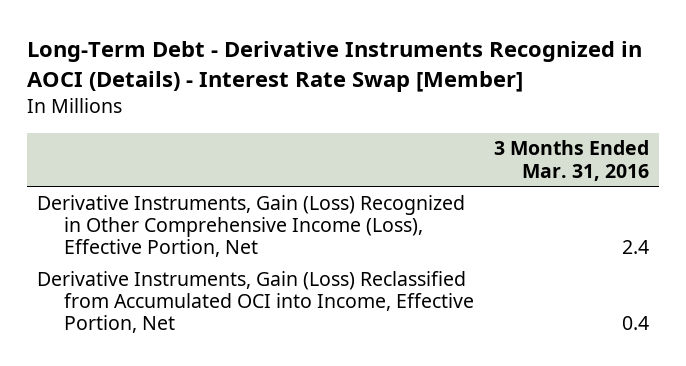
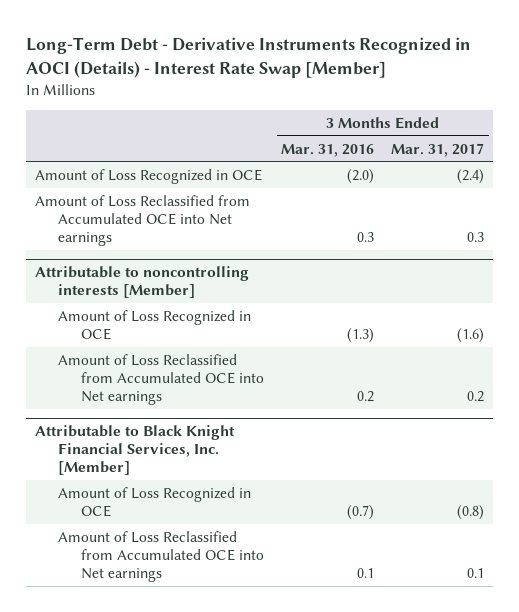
- | 3 Months Ended Mar. 31, 2016
+ | 3 Months Ended Mar. 31, 2016 | 3 Months Ended Mar. 31, 2017
- Derivative Instruments, Gain (Loss) Recognized in Other Comprehensive Income (Loss), Effective Portion, Net | 2.4
- Derivative Instruments, Gain (Loss) Reclassified from Accumulated OCI into Income, Effective Portion, Net | 0.4
+ Amount of Loss Recognized in OCE | (2.0) | (2.4)
+ Amount of Loss Reclassified from Accumulated OCE into Net earnings | 0.3 | 0.3
+ Attributable to noncontrolling interests [Member]
+ Amount of Loss Recognized in OCE | (1.3) | (1.6)
+ Amount of Loss Reclassified from Accumulated OCE into Net earnings | 0.2 | 0.2
+ Attributable to Black Knight Financial Services, Inc. [Member]
+ Amount of Loss Recognized in OCE | (0.7) | (0.8)
+ Amount of Loss Reclassified from Accumulated OCE into Net earnings | 0.1 | 0.1

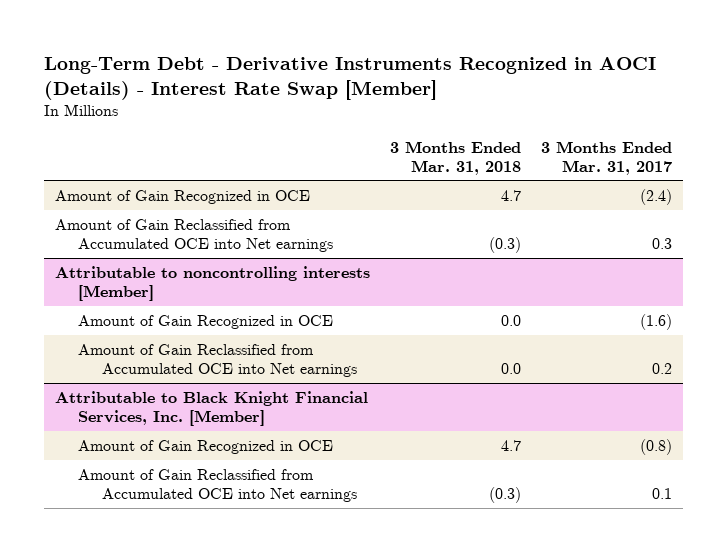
- | 3 Months Ended Mar. 31, 2016 | 3 Months Ended Mar. 31, 2017
+ | 3 Months Ended Mar. 31, 2018 | 3 Months Ended Mar. 31, 2017
- Amount of Loss Recognized in OCE | (2.0) | (2.4)
- Amount of Loss Reclassified from Accumulated OCE into Net earnings | 0.3 | 0.3
+ Amount of Gain Recognized in OCE | 4.7 | (2.4)
+ Amount of Gain Reclassified from Accumulated OCE into Net earnings | (0.3) | 0.3
@ Attributable to noncontrolling interests [Member]
- Amount of Loss Recognized in OCE | (1.3) | (1.6)
- Amount of Loss Reclassified from Accumulated OCE into Net earnings | 0.2 | 0.2
+ Amount of Gain Recognized in OCE | 0.0 | (1.6)
+ Amount of Gain Reclassified from Accumulated OCE into Net earnings | 0.0 | 0.2
@ Attributable to Black Knight Financial Services, Inc. [Member]
- Amount of Loss Recognized in OCE | (0.7) | (0.8)
- Amount of Loss Reclassified from Accumulated OCE into Net earnings | 0.1 | 0.1
+ Amount of Gain Recognized in OCE | 4.7 | (0.8)
+ Amount of Gain Reclassified from Accumulated OCE into Net earnings | (0.3) | 0.1

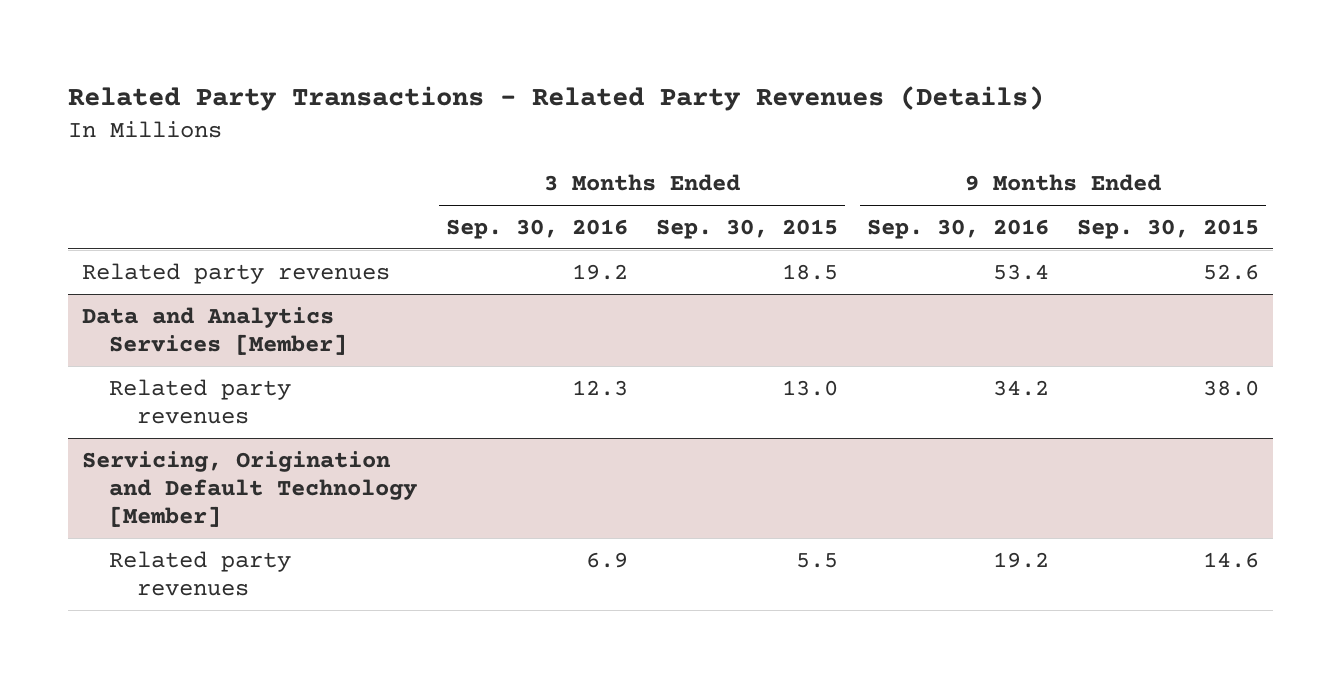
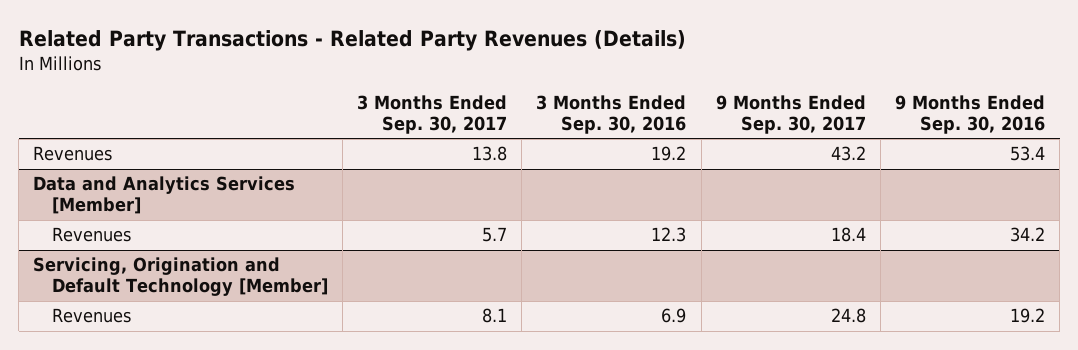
- | 3 Months Ended Sep. 30, 2016 | 3 Months Ended Sep. 30, 2015 | 9 Months Ended Sep. 30, 2016 | 9 Months Ended Sep. 30, 2015
+ | 3 Months Ended Sep. 30, 2017 | 3 Months Ended Sep. 30, 2016 | 9 Months Ended Sep. 30, 2017 | 9 Months Ended Sep. 30, 2016
- Related party revenues | 19.2 | 18.5 | 53.4 | 52.6
+ Revenues | 13.8 | 19.2 | 43.2 | 53.4
@ Data and Analytics Services [Member]
- Related party revenues | 12.3 | 13.0 | 34.2 | 38.0
+ Revenues | 5.7 | 12.3 | 18.4 | 34.2
@ Servicing, Origination and Default Technology [Member]
- Related party revenues | 6.9 | 5.5 | 19.2 | 14.6
+ Revenues | 8.1 | 6.9 | 24.8 | 19.2

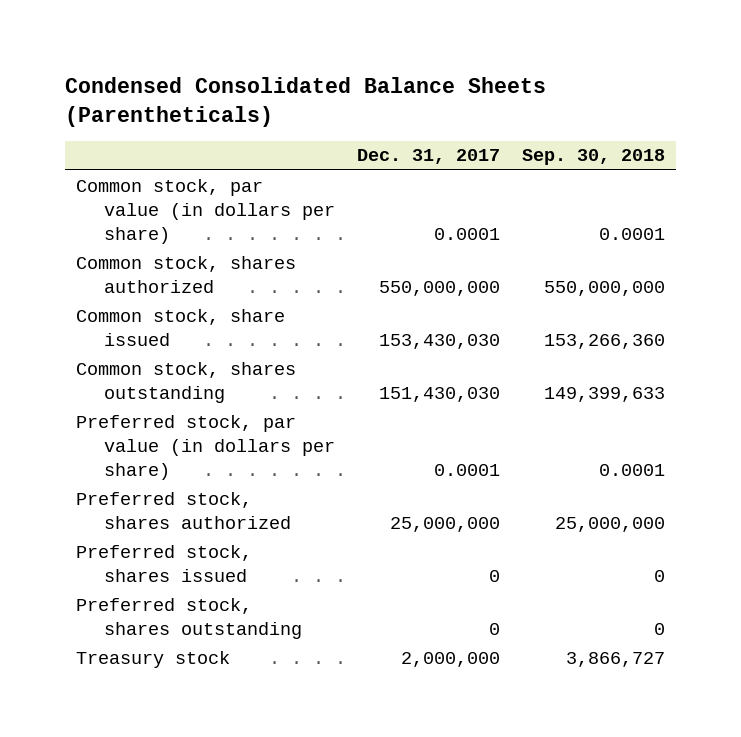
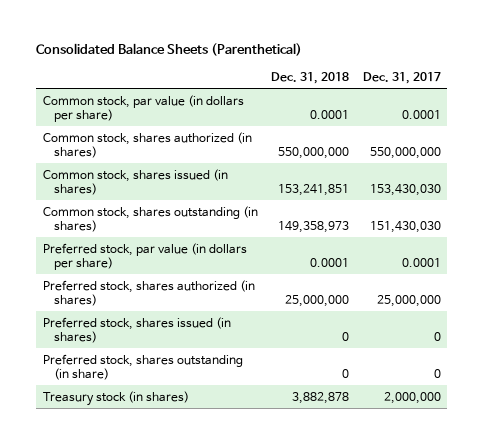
- Condensed Consolidated Balance Sheets (Parentheticals)
+ Consolidated Balance Sheets (Parenthetical)
- | Dec. 31, 2017 | Sep. 30, 2018
+ | Dec. 31, 2018 | Dec. 31, 2017
- Common stock, shares authorized | 550,000,000 | 550,000,000
- Common stock, share issued | 153,430,030 | 153,266,360
- Common stock, shares outstanding | 151,430,030 | 149,399,633
+ Common stock, shares authorized (in shares) | 550,000,000 | 550,000,000
+ Common stock, shares issued (in shares) | 153,241,851 | 153,430,030
+ Common stock, shares outstanding (in shares) | 149,358,973 | 151,430,030
- Preferred stock, shares authorized | 25,000,000 | 25,000,000
- Preferred stock, shares issued | 0 | 0
- Preferred stock, shares outstanding | 0 | 0
- Treasury stock | 2,000,000 | 3,866,727
+ Preferred stock, shares authorized (in shares) | 25,000,000 | 25,000,000
+ Preferred stock, shares issued (in shares) | 0 | 0
+ Preferred stock, shares outstanding (in share) | 0 | 0
+ Treasury stock (in shares) | 3,882,878 | 2,000,000

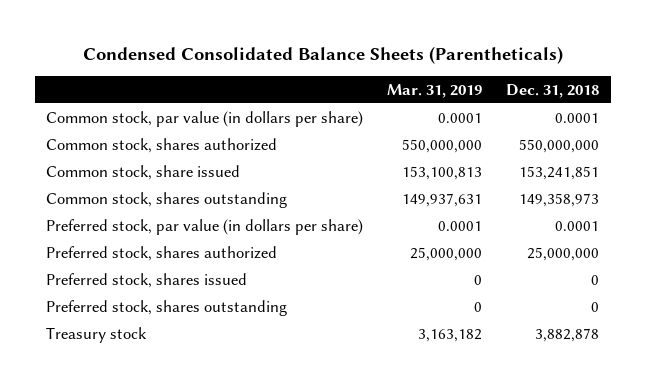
- Consolidated Balance Sheets (Parenthetical)
+ Condensed Consolidated Balance Sheets (Parentheticals)
- | Dec. 31, 2018 | Dec. 31, 2017
+ | Mar. 31, 2019 | Dec. 31, 2018
- Common stock, shares authorized (in shares) | 550,000,000 | 550,000,000
- Common stock, shares issued (in shares) | 153,241,851 | 153,430,030
- Common stock, shares outstanding (in shares) | 149,358,973 | 151,430,030
+ Common stock, shares authorized | 550,000,000 | 550,000,000
+ Common stock, share issued | 153,100,813 | 153,241,851
+ Common stock, shares outstanding | 149,937,631 | 149,358,973
- Preferred stock, shares authorized (in shares) | 25,000,000 | 25,000,000
- Preferred stock, shares issued (in shares) | 0 | 0
- Preferred stock, shares outstanding (in share) | 0 | 0
- Treasury stock (in shares) | 3,882,878 | 2,000,000
+ Preferred stock, shares authorized | 25,000,000 | 25,000,000
+ Preferred stock, shares issued | 0 | 0
+ Preferred stock, shares outstanding | 0 | 0
+ Treasury stock | 3,163,182 | 3,882,878

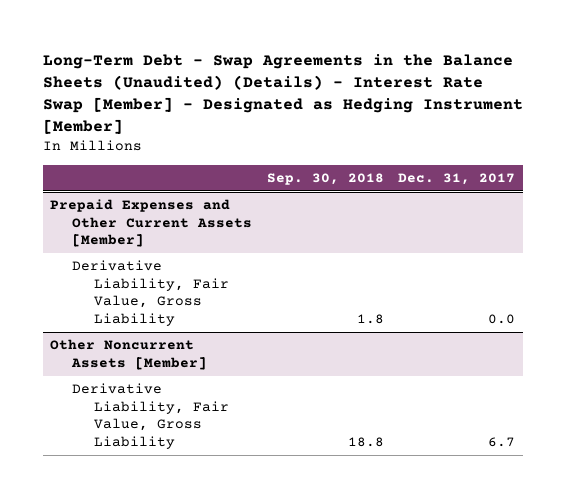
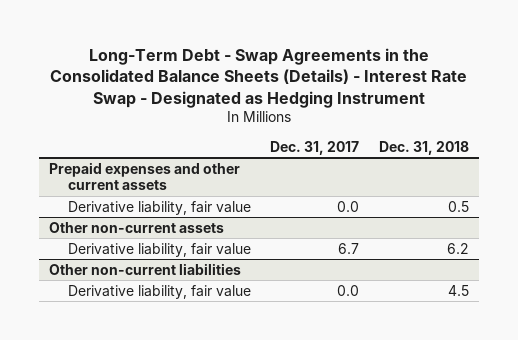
- Long-Term Debt - Swap Agreements in the Balance Sheets (Unaudited) (Details) - Interest Rate Swap [Member] - Designated as Hedging Instrument [Member]
+ Long-Term Debt - Swap Agreements in the Consolidated Balance Sheets (Details) - Interest Rate Swap - Designated as Hedging Instrument
- | Sep. 30, 2018 | Dec. 31, 2017
+ | Dec. 31, 2017 | Dec. 31, 2018
- Prepaid Expenses and Other Current Assets [Member]
- Derivative Liability, Fair Value, Gross Liability | 1.8 | 0.0
- Other Noncurrent Assets [Member]
- Derivative Liability, Fair Value, Gross Liability | 18.8 | 6.7
+ Prepaid expenses and other current assets
+ Derivative liability, fair value | 0.0 | 0.5
+ Other non-current assets
+ Derivative liability, fair value | 6.7 | 6.2
+ Other non-current liabilities
+ Derivative liability, fair value | 0.0 | 4.5

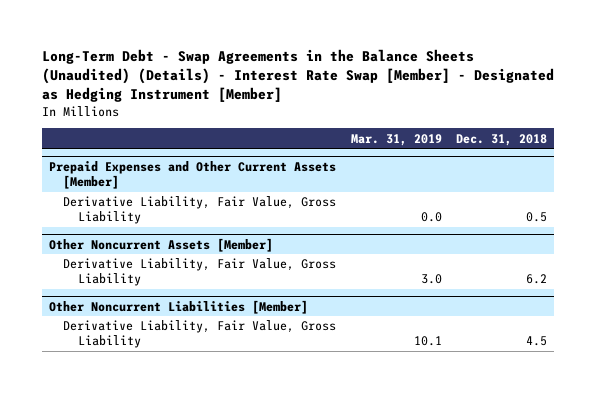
- Long-Term Debt - Swap Agreements in the Consolidated Balance Sheets (Details) - Interest Rate Swap - Designated as Hedging Instrument
+ Long-Term Debt - Swap Agreements in the Balance Sheets (Unaudited) (Details) - Interest Rate Swap [Member] - Designated as Hedging Instrument [Member]
- | Dec. 31, 2017 | Dec. 31, 2018
+ | Mar. 31, 2019 | Dec. 31, 2018
- Prepaid expenses and other current assets
- Derivative liability, fair value | 0.0 | 0.5
- Other non-current assets
- Derivative liability, fair value | 6.7 | 6.2
- Other non-current liabilities
- Derivative liability, fair value | 0.0 | 4.5
+ Prepaid Expenses and Other Current Assets [Member]
+ Derivative Liability, Fair Value, Gross Liability | 0.0 | 0.5
+ Other Noncurrent Assets [Member]
+ Derivative Liability, Fair Value, Gross Liability | 3.0 | 6.2
+ Other Noncurrent Liabilities [Member]
+ Derivative Liability, Fair Value, Gross Liability | 10.1 | 4.5

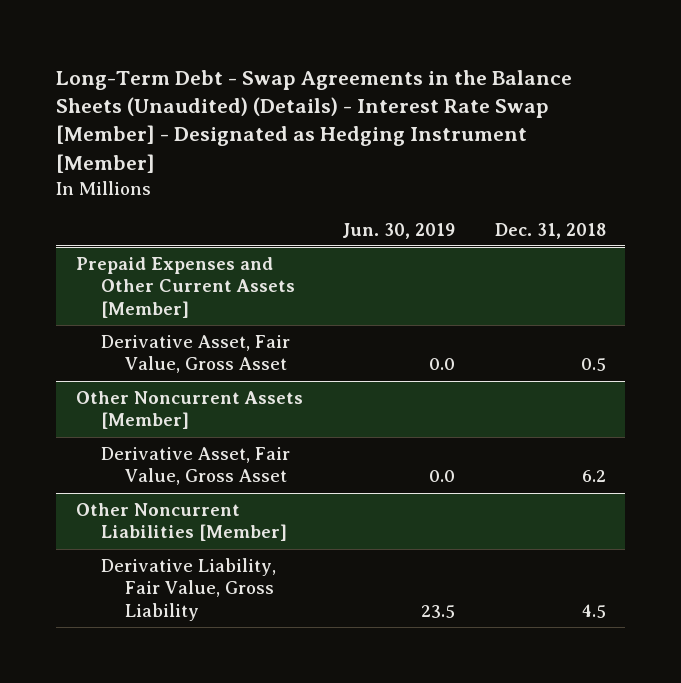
- | Mar. 31, 2019 | Dec. 31, 2018
+ | Jun. 30, 2019 | Dec. 31, 2018
@ Prepaid Expenses and Other Current Assets [Member]
- Derivative Liability, Fair Value, Gross Liability | 0.0 | 0.5
+ Derivative Asset, Fair Value, Gross Asset | 0.0 | 0.5
@ Other Noncurrent Assets [Member]
- Derivative Liability, Fair Value, Gross Liability | 3.0 | 6.2
+ Derivative Asset, Fair Value, Gross Asset | 0.0 | 6.2

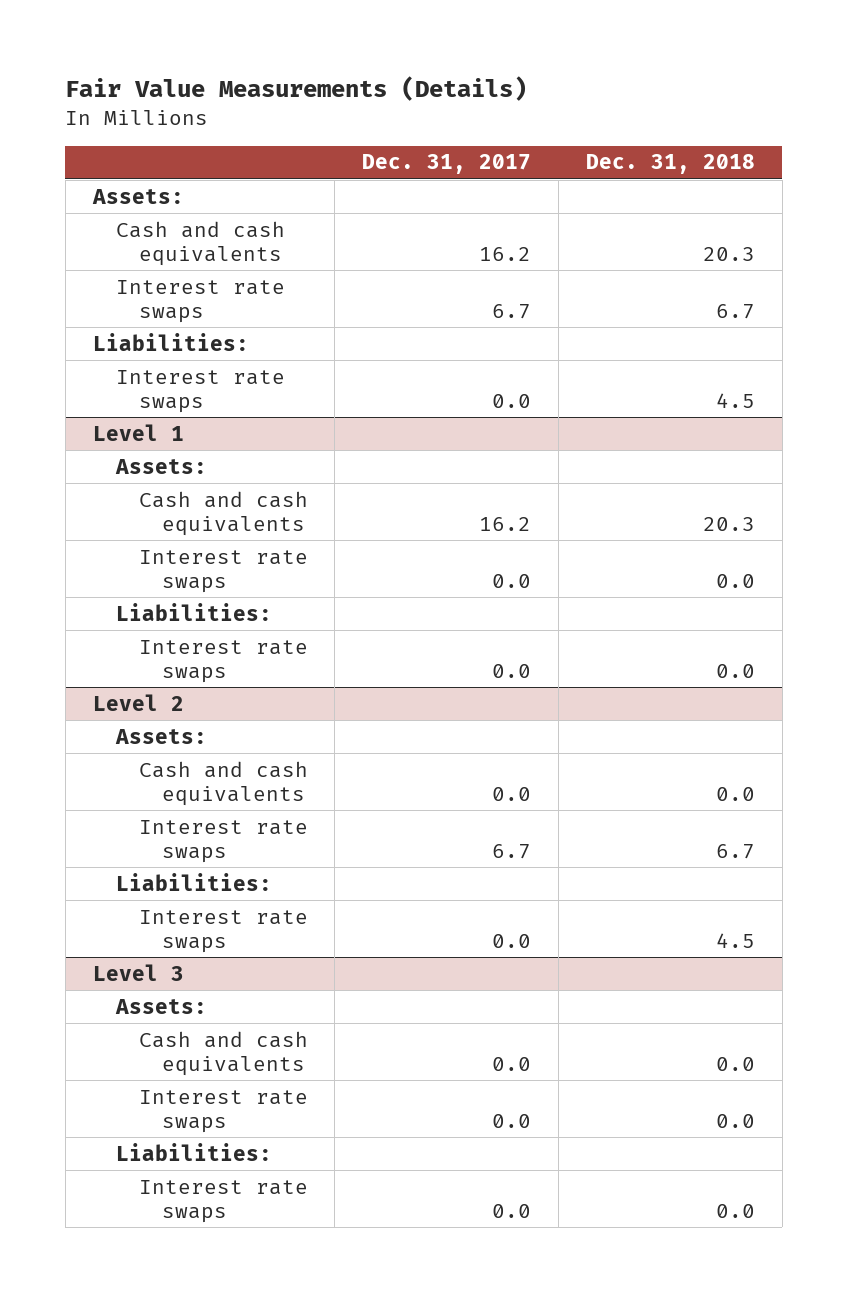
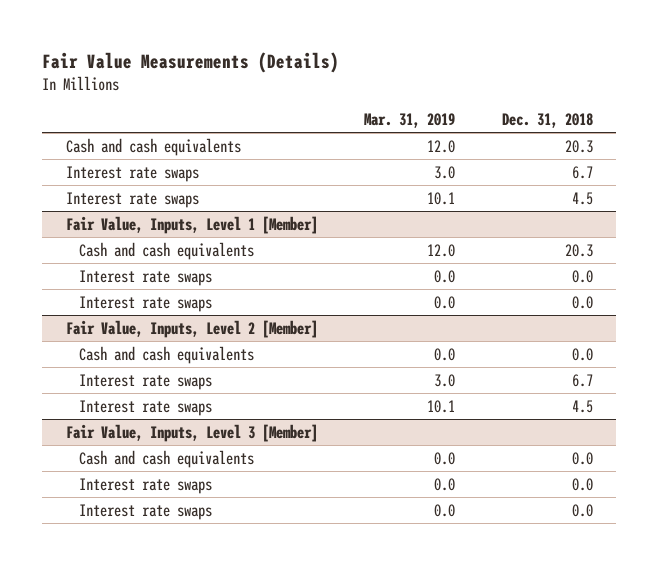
- | Dec. 31, 2017 | Dec. 31, 2018
+ | Mar. 31, 2019 | Dec. 31, 2018
- Assets:
- Liabilities:
- Level 1
- Assets:
+ Fair Value, Inputs, Level 1 [Member]
- Liabilities:
- Level 2
- Assets:
+ Fair Value, Inputs, Level 2 [Member]
- Liabilities:
- Level 3
- Assets:
+ Fair Value, Inputs, Level 3 [Member]
- Liabilities:

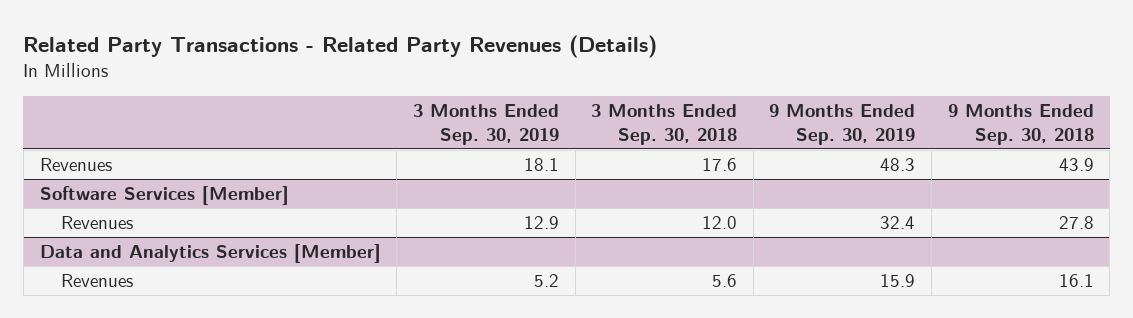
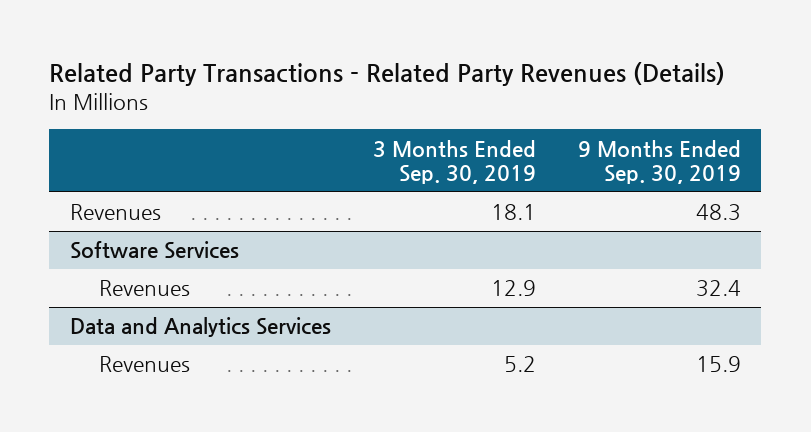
- | 3 Months Ended Sep. 30, 2019 | 3 Months Ended Sep. 30, 2018 | 9 Months Ended Sep. 30, 2019 | 9 Months Ended Sep. 30, 2018
+ | 3 Months Ended Sep. 30, 2019 | 9 Months Ended Sep. 30, 2019
- Software Services [Member]
+ Software Services
- Data and Analytics Services [Member]
+ Data and Analytics Services

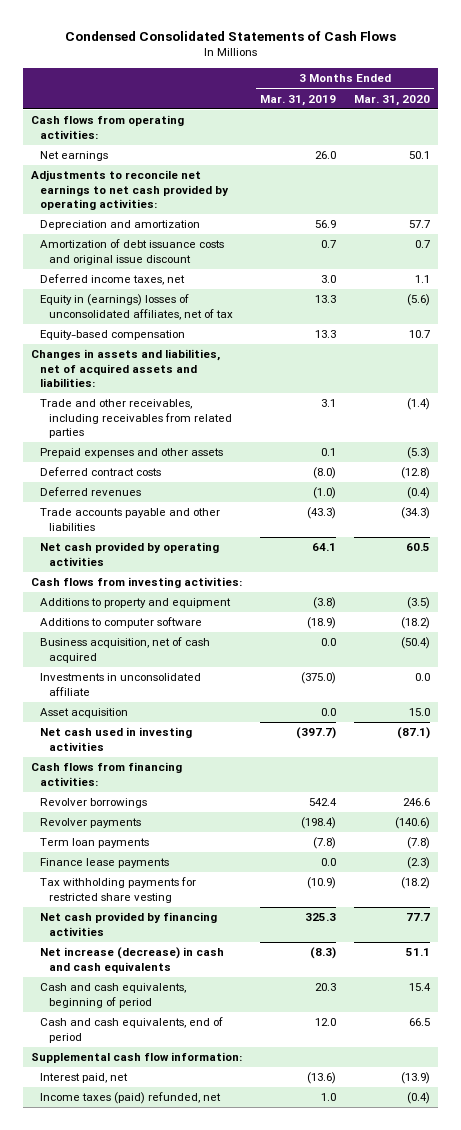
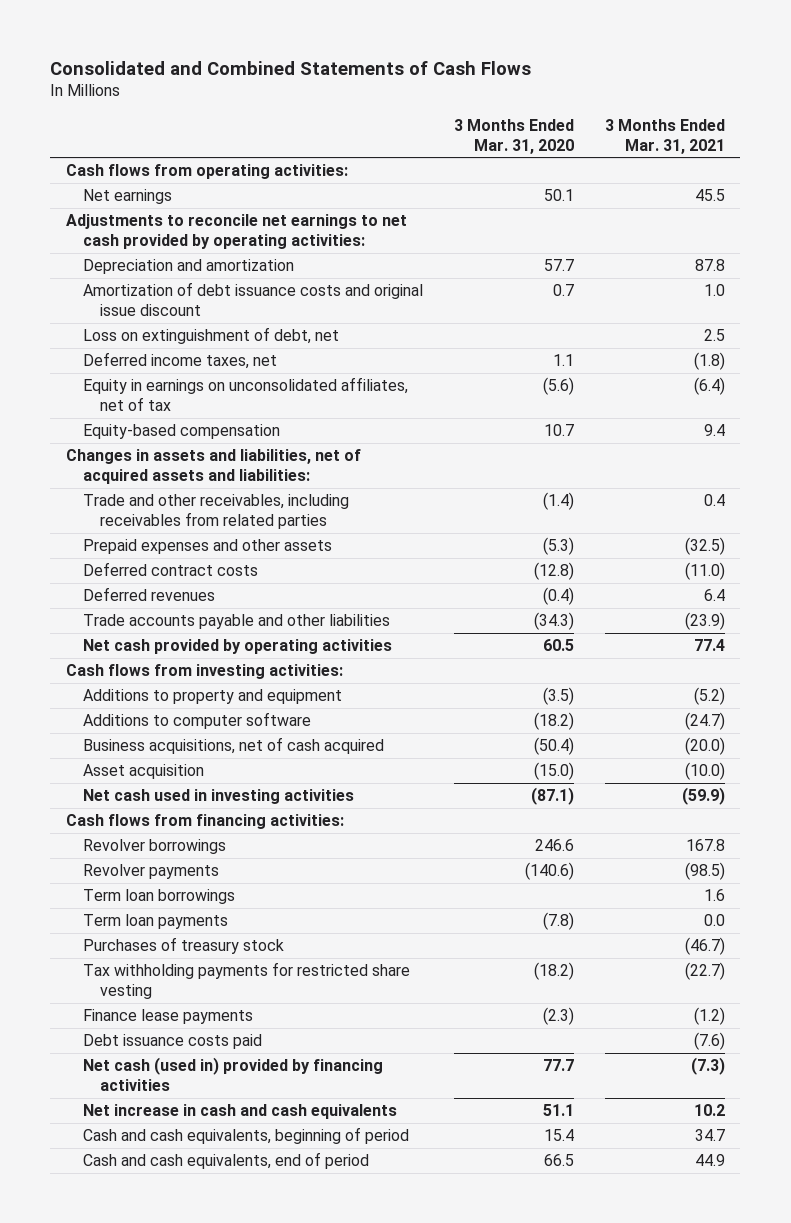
- Condensed Consolidated Statements of Cash Flows
+ Consolidated and Combined Statements of Cash Flows
- | 3 Months Ended Mar. 31, 2019 | 3 Months Ended Mar. 31, 2020
+ | 3 Months Ended Mar. 31, 2020 | 3 Months Ended Mar. 31, 2021
+ Loss on extinguishment of debt, net | | 2.5
- Equity in (earnings) losses of unconsolidated affiliates, net of tax | 13.3 | (5.6)
+ Equity in earnings on unconsolidated affiliates, net of tax | (5.6) | (6.4)
- Business acquisition, net of cash acquired | 0.0 | (50.4)
- Investments in unconsolidated affiliate | (375.0) | 0.0
- Asset acquisition | 0.0 | 15.0
+ Business acquisitions, net of cash acquired | (50.4) | (20.0)
+ Asset acquisition | (15.0) | (10.0)
+ Term loan borrowings | | 1.6
+ Purchases of treasury stock | | (46.7)
- Net cash provided by financing activities | 325.3 | 77.7
- Net increase (decrease) in cash and cash equivalents | (8.3) | 51.1
moved down: Finance lease payments | (2.3) | (1.2)
+ Debt issuance costs paid | | (7.6)
+ Net cash (used in) provided by financing activities | 77.7 | (7.3)
+ Net increase in cash and cash equivalents | 51.1 | 10.2
- Supplemental cash flow information:
- Interest paid, net | (13.6) | (13.9)
- Income taxes (paid) refunded, net | 1.0 | (0.4)

